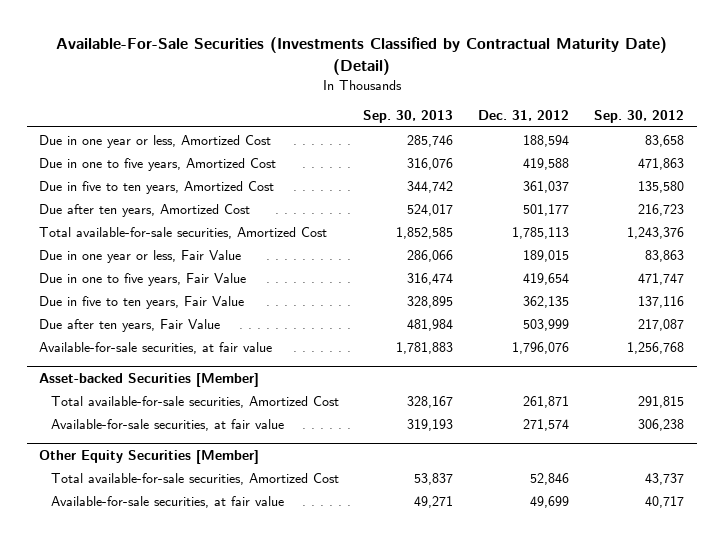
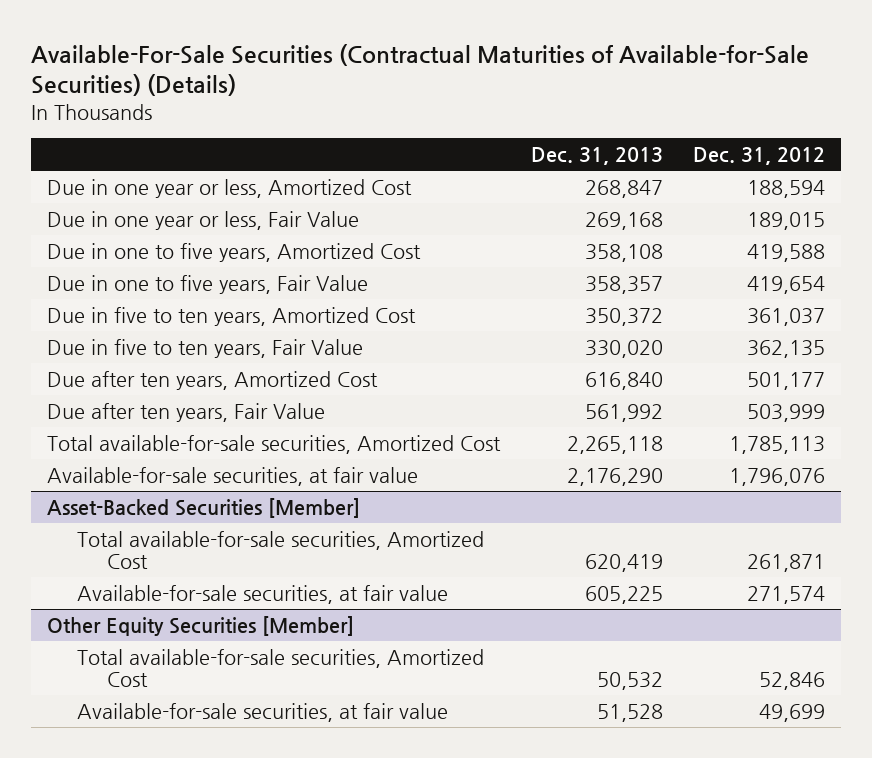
- Available-For-Sale Securities (Investments Classified by Contractual Maturity Date) (Detail)
+ Available-For-Sale Securities (Contractual Maturities of Available-for-Sale Securities) (Details)
- | Sep. 30, 2013 | Dec. 31, 2012 | Sep. 30, 2012
+ | Dec. 31, 2013 | Dec. 31, 2012
moved down: Due in one to five years, Amortized Cost | 358,108 | 419,588
moved down: Due in five to ten years, Amortized Cost | 350,372 | 361,037
moved down: Due after ten years, Amortized Cost | 616,840 | 501,177
moved down: Total available-for-sale securities, Amortized Cost | 2,265,118 | 1,785,113
- Asset-backed Securities [Member]
+ Asset-Backed Securities [Member]

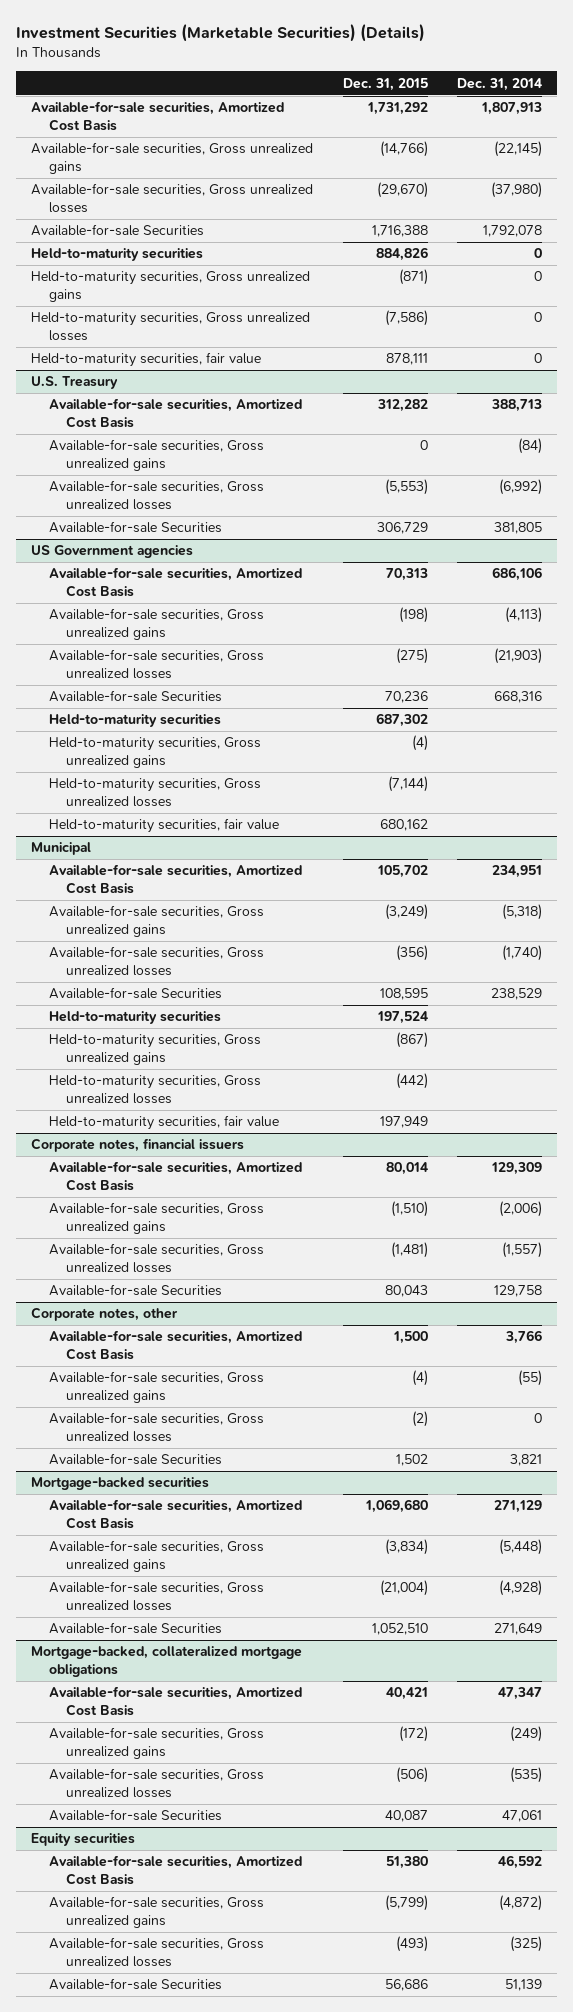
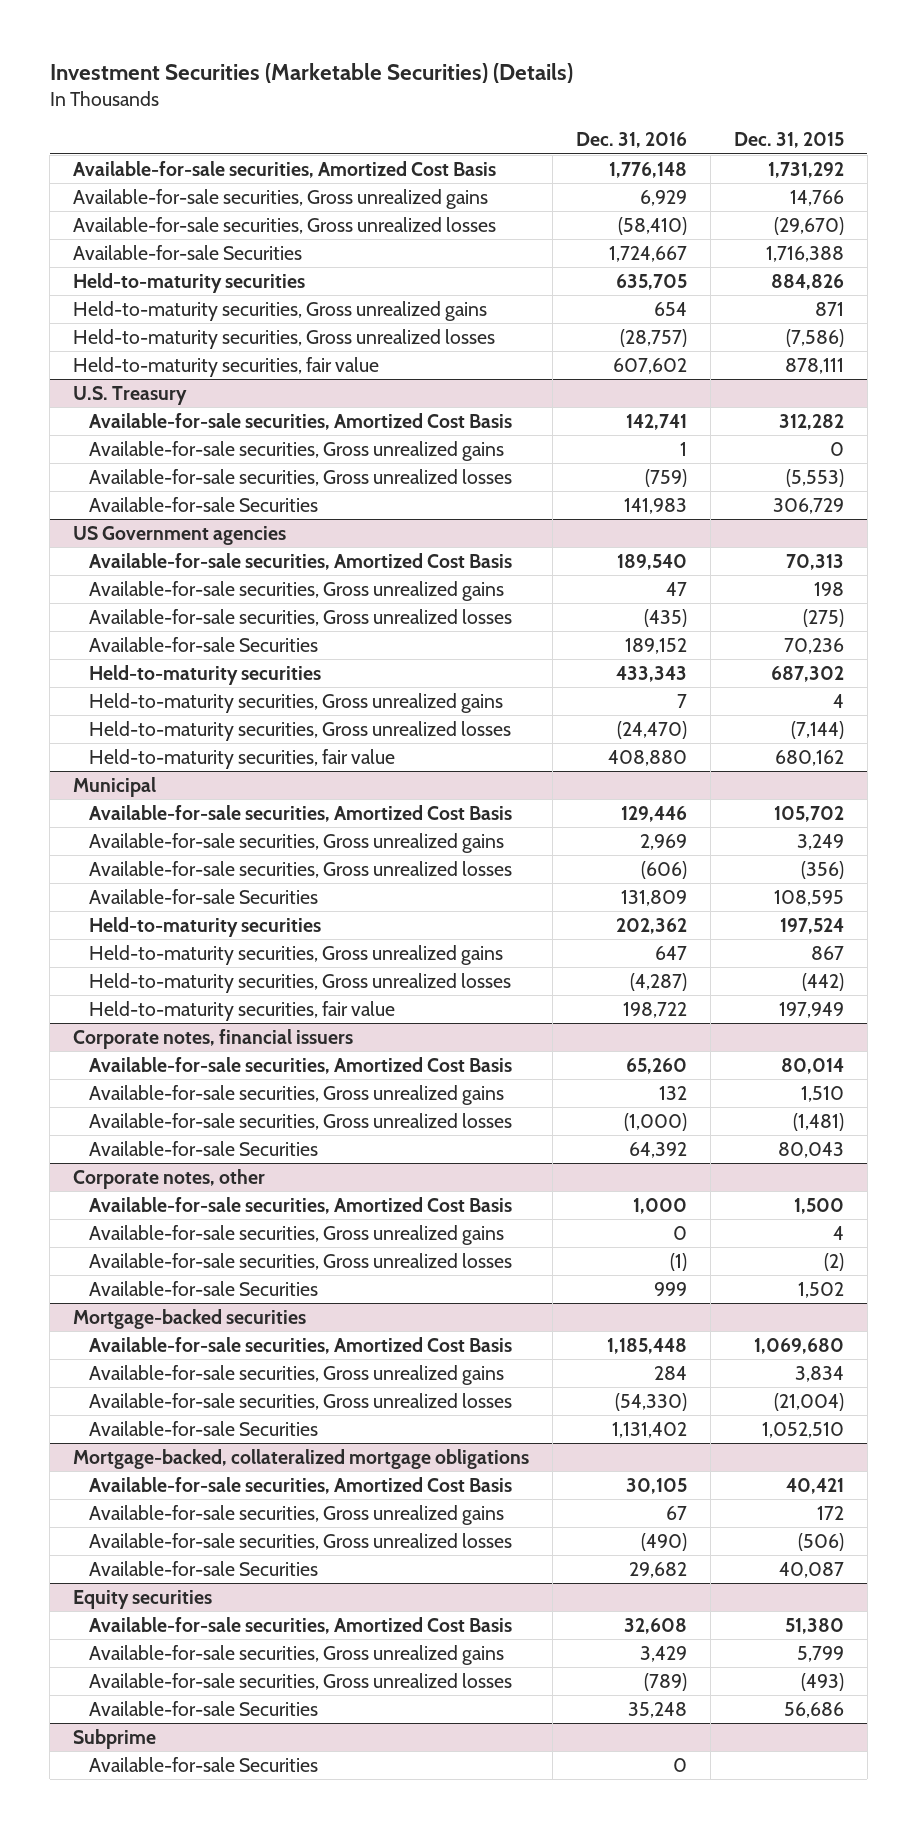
- | Dec. 31, 2015 | Dec. 31, 2014
+ | Dec. 31, 2016 | Dec. 31, 2015
- Available-for-sale securities, Gross unrealized gains | (14,766) | (22,145)
+ Available-for-sale securities, Gross unrealized gains | 6,929 | 14,766
- Held-to-maturity securities, Gross unrealized gains | (871) | 0
+ Held-to-maturity securities, Gross unrealized gains | 654 | 871
@ US Government agencies
- Available-for-sale securities, Gross unrealized gains | (198) | (4,113)
+ Available-for-sale securities, Gross unrealized gains | 47 | 198
- Held-to-maturity securities, Gross unrealized gains | (4) |
+ Held-to-maturity securities, Gross unrealized gains | 7 | 4
@ Municipal
- Available-for-sale securities, Gross unrealized gains | (3,249) | (5,318)
+ Available-for-sale securities, Gross unrealized gains | 2,969 | 3,249
- Held-to-maturity securities, Gross unrealized gains | (867) |
+ Held-to-maturity securities, Gross unrealized gains | 647 | 867
@ Corporate notes, financial issuers
- Available-for-sale securities, Gross unrealized gains | (1,510) | (2,006)
+ Available-for-sale securities, Gross unrealized gains | 132 | 1,510
@ Corporate notes, other
- Available-for-sale securities, Gross unrealized gains | (4) | (55)
+ Available-for-sale securities, Gross unrealized gains | 0 | 4
@ Mortgage-backed securities
- Available-for-sale securities, Gross unrealized gains | (3,834) | (5,448)
+ Available-for-sale securities, Gross unrealized gains | 284 | 3,834
@ Mortgage-backed, collateralized mortgage obligations
- Available-for-sale securities, Gross unrealized gains | (172) | (249)
+ Available-for-sale securities, Gross unrealized gains | 67 | 172
@ Equity securities
- Available-for-sale securities, Gross unrealized gains | (5,799) | (4,872)
+ Available-for-sale securities, Gross unrealized gains | 3,429 | 5,799
+ Subprime
+ Available-for-sale Securities | 0 |

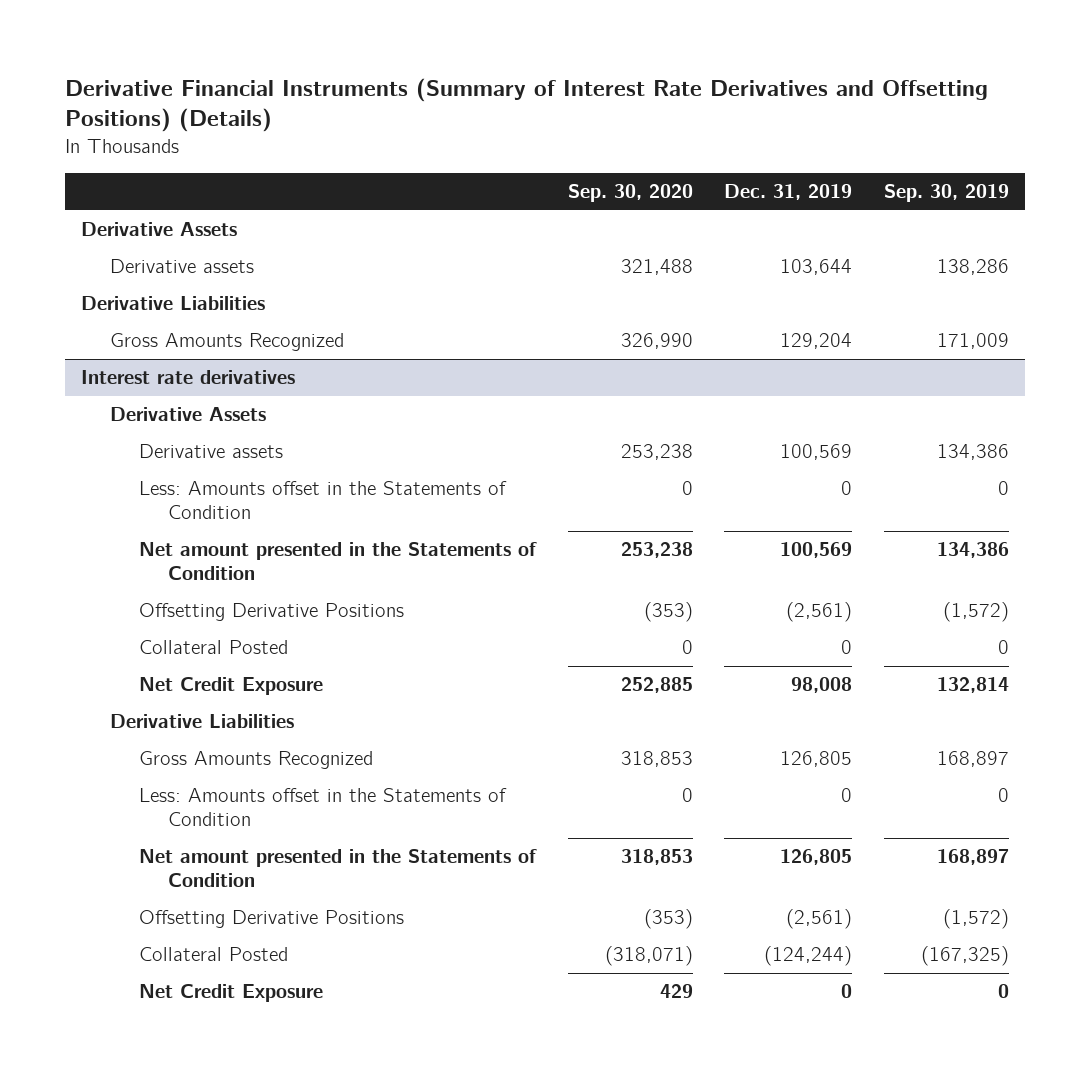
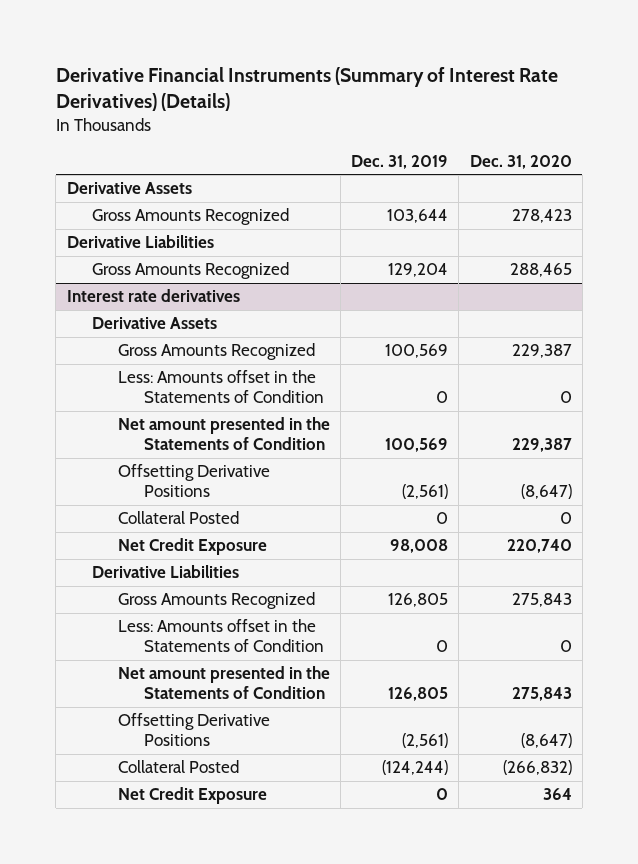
- Derivative Financial Instruments (Summary of Interest Rate Derivatives and Offsetting Positions) (Details)
+ Derivative Financial Instruments (Summary of Interest Rate Derivatives) (Details)
- | Sep. 30, 2020 | Dec. 31, 2019 | Sep. 30, 2019
+ | Dec. 31, 2019 | Dec. 31, 2020
- Derivative assets | 321,488 | 103,644 | 138,286
+ Gross Amounts Recognized | 103,644 | 278,423
@ Interest rate derivatives
- Derivative assets | 253,238 | 100,569 | 134,386
+ Gross Amounts Recognized | 100,569 | 229,387

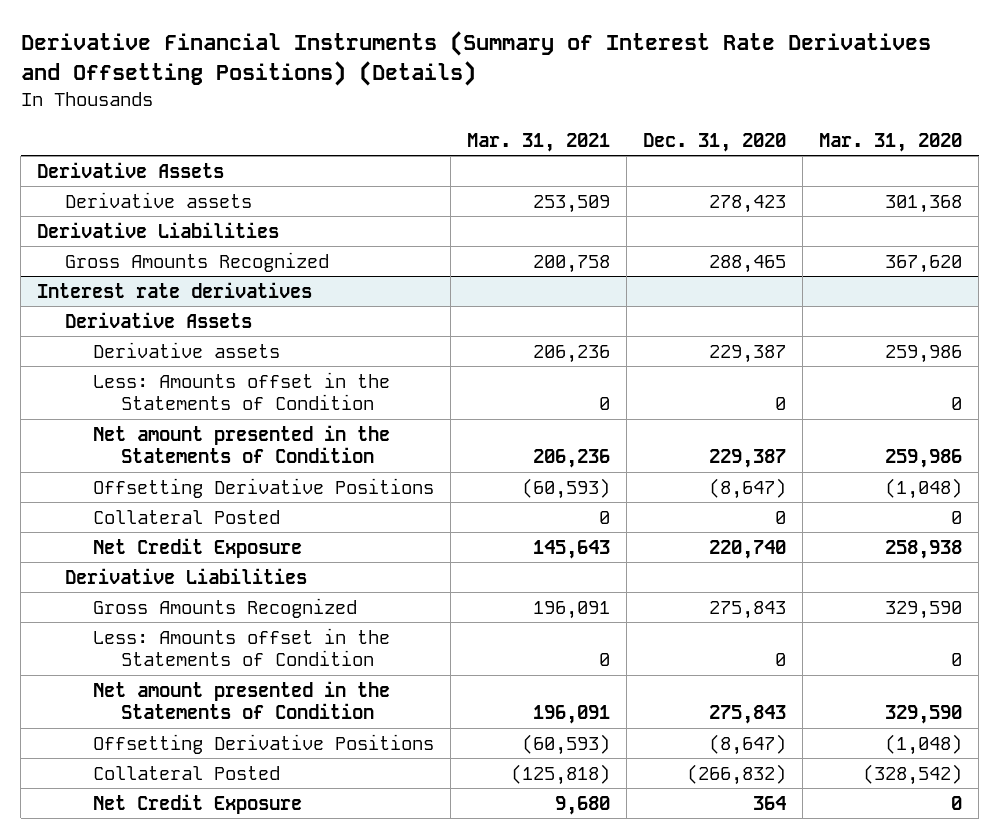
- Derivative Financial Instruments (Summary of Interest Rate Derivatives) (Details)
+ Derivative Financial Instruments (Summary of Interest Rate Derivatives and Offsetting Positions) (Details)
- | Dec. 31, 2019 | Dec. 31, 2020
+ | Mar. 31, 2021 | Dec. 31, 2020 | Mar. 31, 2020
- Gross Amounts Recognized | 103,644 | 278,423
+ Derivative assets | 253,509 | 278,423 | 301,368
@ Interest rate derivatives
- Gross Amounts Recognized | 100,569 | 229,387
+ Derivative assets | 206,236 | 229,387 | 259,986

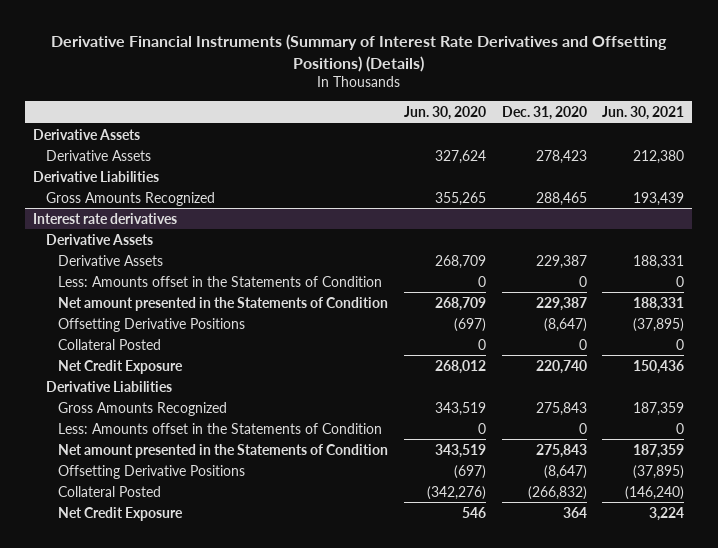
- | Mar. 31, 2021 | Dec. 31, 2020 | Mar. 31, 2020
+ | Jun. 30, 2020 | Dec. 31, 2020 | Jun. 30, 2021
- Derivative assets | 253,509 | 278,423 | 301,368
+ Derivative Assets | 327,624 | 278,423 | 212,380
@ Interest rate derivatives
- Derivative assets | 206,236 | 229,387 | 259,986
+ Derivative Assets | 268,709 | 229,387 | 188,331

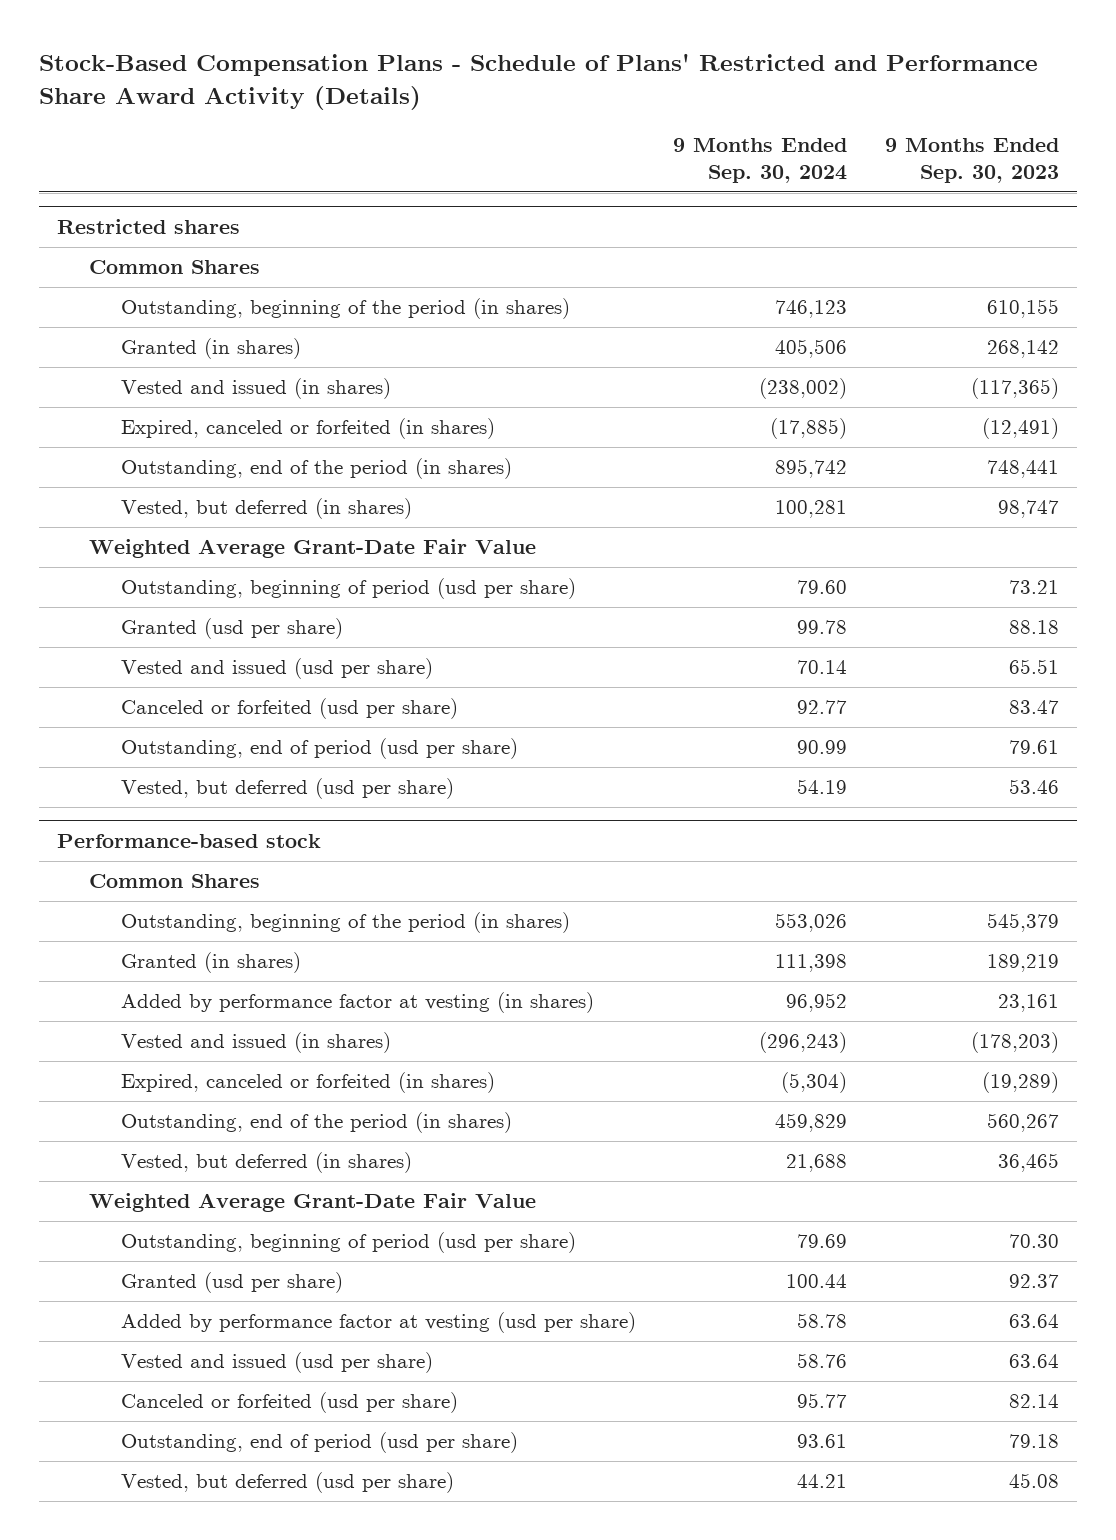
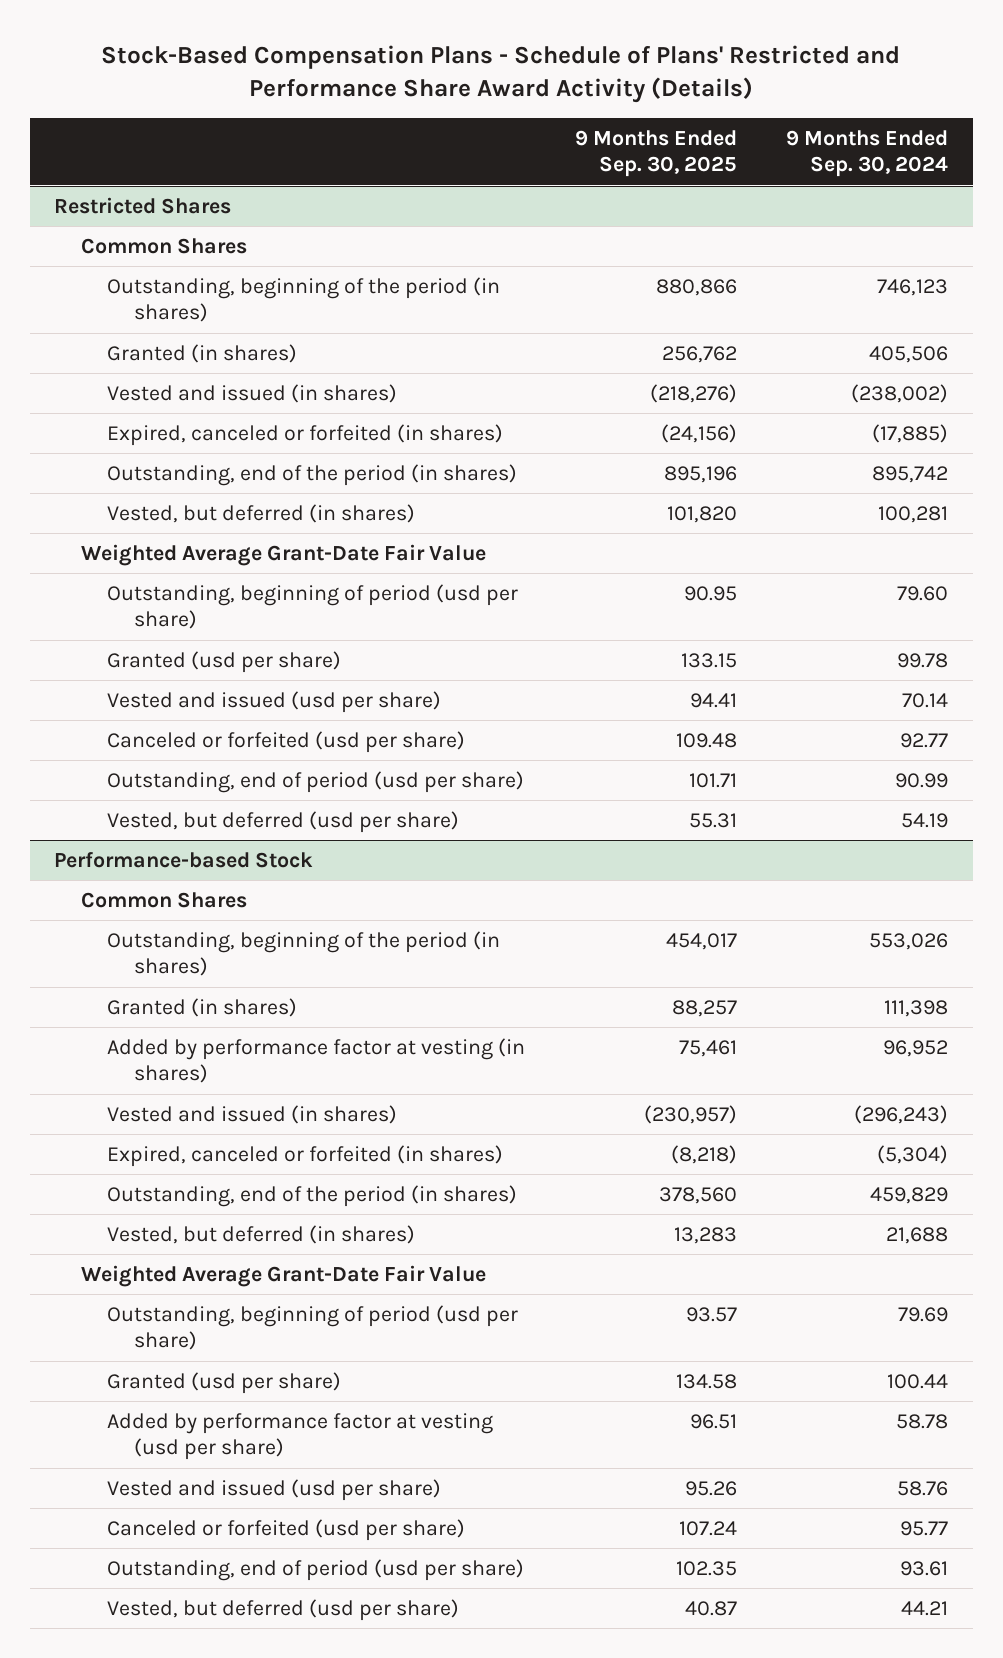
- | 9 Months Ended Sep. 30, 2024 | 9 Months Ended Sep. 30, 2023
+ | 9 Months Ended Sep. 30, 2025 | 9 Months Ended Sep. 30, 2024
- Restricted shares
+ Restricted Shares
- Performance-based stock
+ Performance-based Stock

